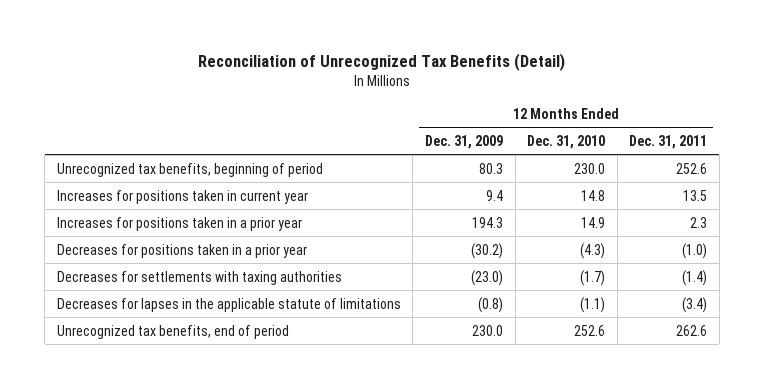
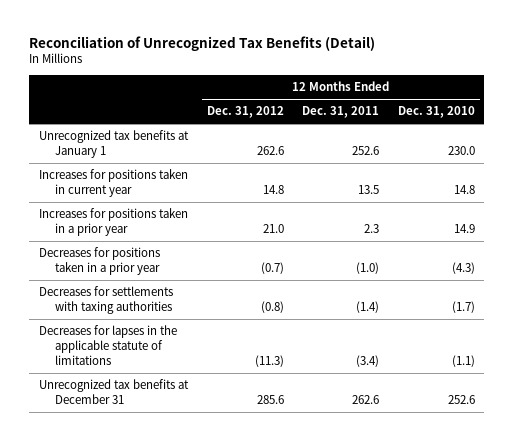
- | 12 Months Ended Dec. 31, 2009 | 12 Months Ended Dec. 31, 2010 | 12 Months Ended Dec. 31, 2011
+ | 12 Months Ended Dec. 31, 2012 | 12 Months Ended Dec. 31, 2011 | 12 Months Ended Dec. 31, 2010
- Unrecognized tax benefits, beginning of period | 80.3 | 230.0 | 252.6
+ Unrecognized tax benefits at January 1 | 262.6 | 252.6 | 230.0
- Unrecognized tax benefits, end of period | 230.0 | 252.6 | 262.6
+ Unrecognized tax benefits at December 31 | 285.6 | 262.6 | 252.6

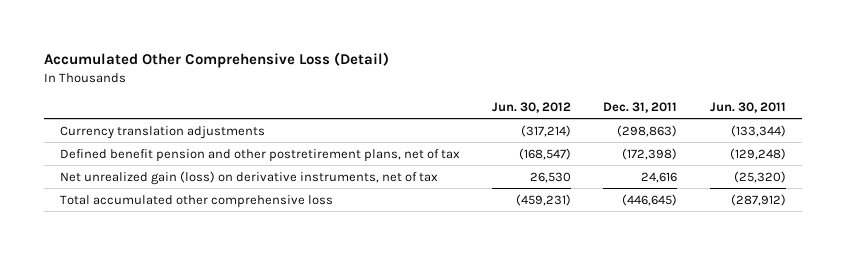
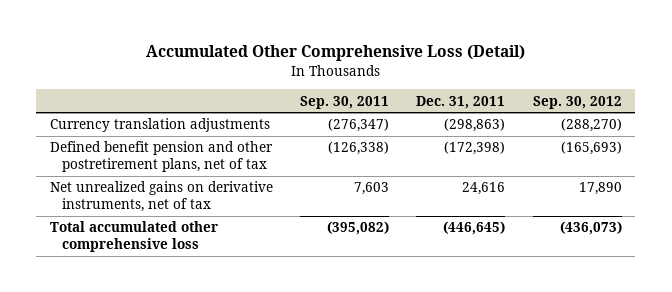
- | Jun. 30, 2012 | Dec. 31, 2011 | Jun. 30, 2011
+ | Sep. 30, 2011 | Dec. 31, 2011 | Sep. 30, 2012
- Net unrealized gain (loss) on derivative instruments, net of tax | 26,530 | 24,616 | (25,320)
+ Net unrealized gains on derivative instruments, net of tax | 7,603 | 24,616 | 17,890

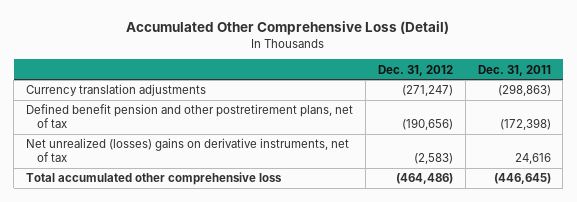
- | Sep. 30, 2011 | Dec. 31, 2011 | Sep. 30, 2012
+ | Dec. 31, 2012 | Dec. 31, 2011
- Net unrealized gains on derivative instruments, net of tax | 7,603 | 24,616 | 17,890
+ Net unrealized (losses) gains on derivative instruments, net of tax | (2,583) | 24,616

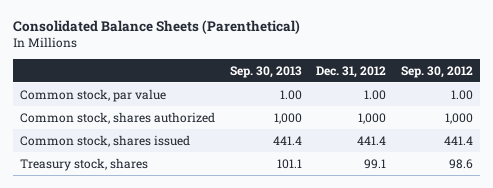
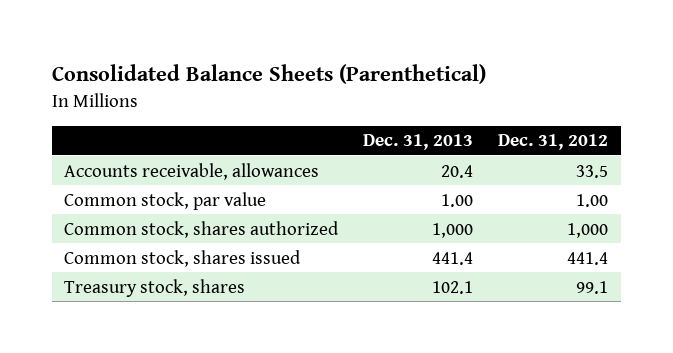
- | Sep. 30, 2013 | Dec. 31, 2012 | Sep. 30, 2012
+ | Dec. 31, 2013 | Dec. 31, 2012
+ Accounts receivable, allowances | 20.4 | 33.5

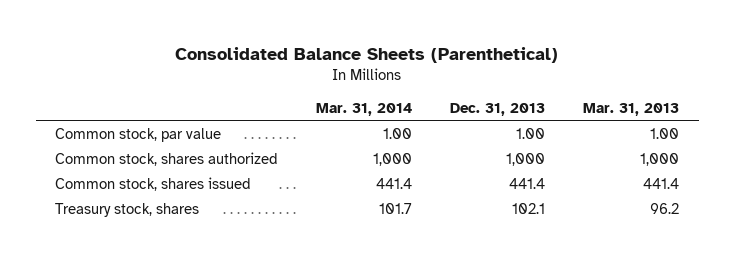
- | Dec. 31, 2013 | Dec. 31, 2012
+ | Mar. 31, 2014 | Dec. 31, 2013 | Mar. 31, 2013
- Accounts receivable, allowances | 20.4 | 33.5

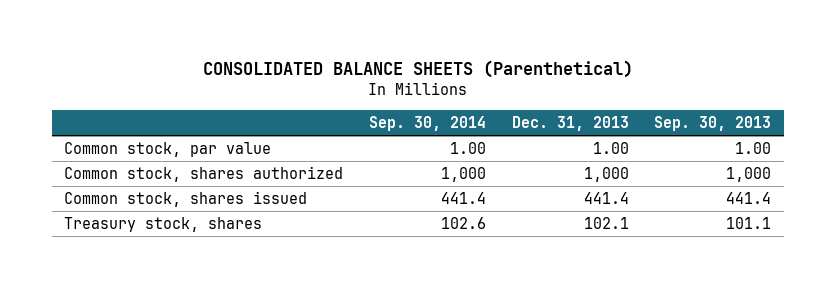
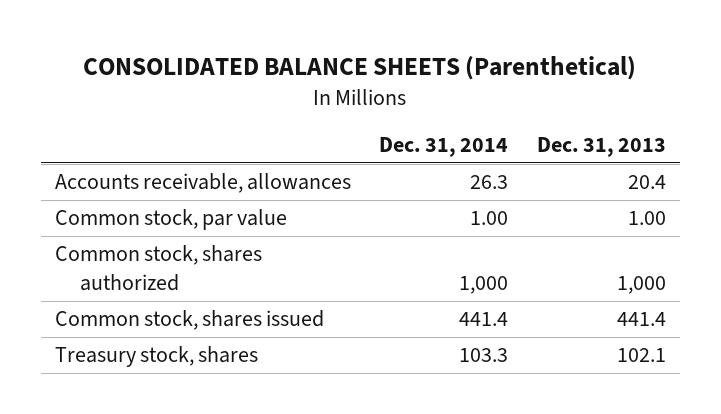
- | Sep. 30, 2014 | Dec. 31, 2013 | Sep. 30, 2013
+ | Dec. 31, 2014 | Dec. 31, 2013
+ Accounts receivable, allowances | 26.3 | 20.4

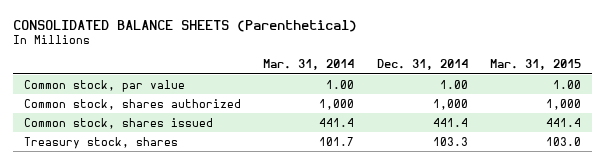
- | Dec. 31, 2014 | Dec. 31, 2013
+ | Mar. 31, 2014 | Dec. 31, 2014 | Mar. 31, 2015
- Accounts receivable, allowances | 26.3 | 20.4

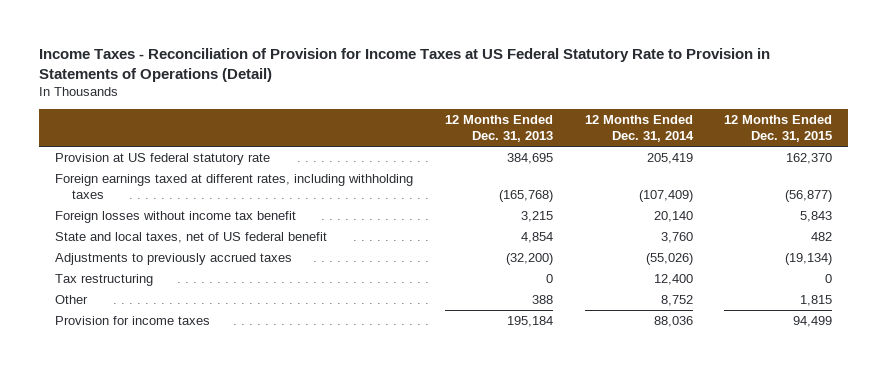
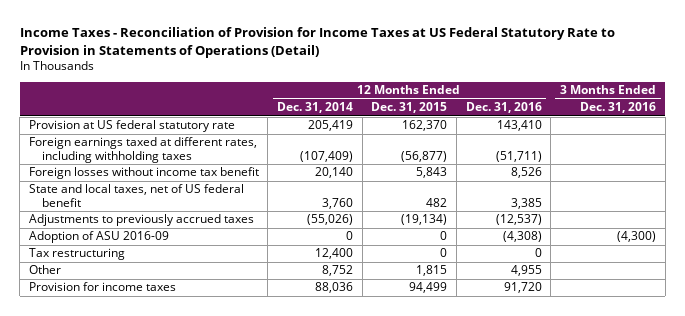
- | 12 Months Ended Dec. 31, 2013 | 12 Months Ended Dec. 31, 2014 | 12 Months Ended Dec. 31, 2015
+ | 12 Months Ended Dec. 31, 2014 | 12 Months Ended Dec. 31, 2015 | 12 Months Ended Dec. 31, 2016 | 3 Months Ended Dec. 31, 2016
+ Adoption of ASU 2016-09 | 0 | 0 | (4,308) | (4,300)

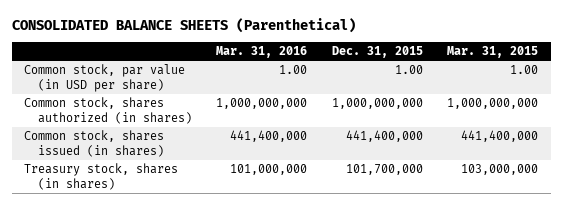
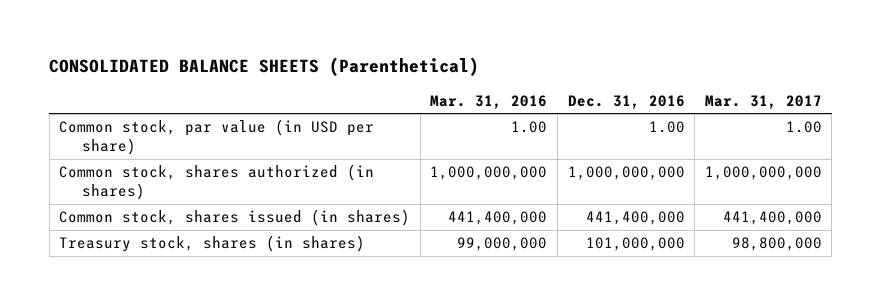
- | Mar. 31, 2016 | Dec. 31, 2015 | Mar. 31, 2015
+ | Mar. 31, 2016 | Dec. 31, 2016 | Mar. 31, 2017
- Treasury stock, shares (in shares) | 101,000,000 | 101,700,000 | 103,000,000
+ Treasury stock, shares (in shares) | 99,000,000 | 101,000,000 | 98,800,000

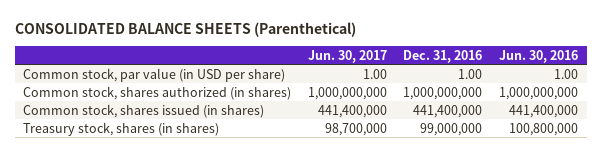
- | Mar. 31, 2016 | Dec. 31, 2016 | Mar. 31, 2017
+ | Jun. 30, 2017 | Dec. 31, 2016 | Jun. 30, 2016
- Treasury stock, shares (in shares) | 99,000,000 | 101,000,000 | 98,800,000
+ Treasury stock, shares (in shares) | 98,700,000 | 99,000,000 | 100,800,000

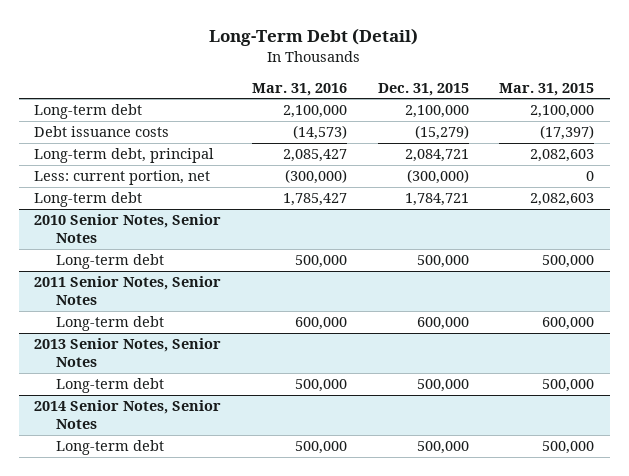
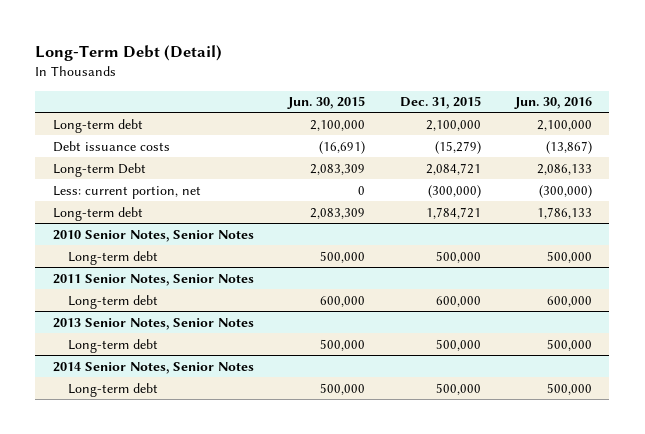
- | Mar. 31, 2016 | Dec. 31, 2015 | Mar. 31, 2015
+ | Jun. 30, 2015 | Dec. 31, 2015 | Jun. 30, 2016
- Long-term debt, principal | 2,085,427 | 2,084,721 | 2,082,603
+ Long-term Debt | 2,083,309 | 2,084,721 | 2,086,133

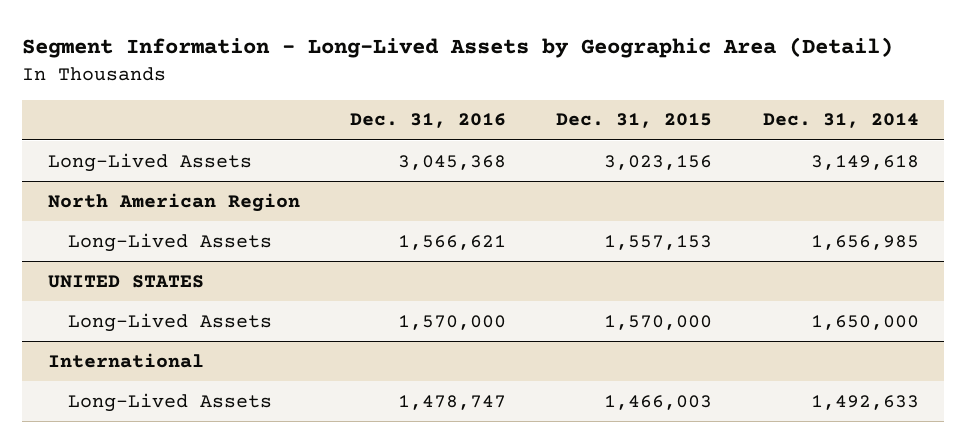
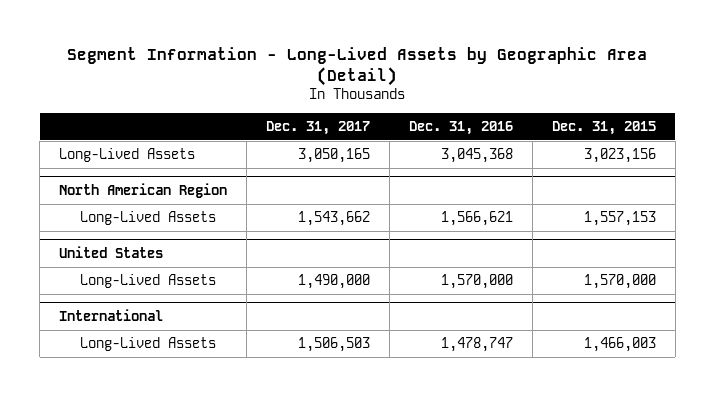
- | Dec. 31, 2016 | Dec. 31, 2015 | Dec. 31, 2014
+ | Dec. 31, 2017 | Dec. 31, 2016 | Dec. 31, 2015
- UNITED STATES
+ United States

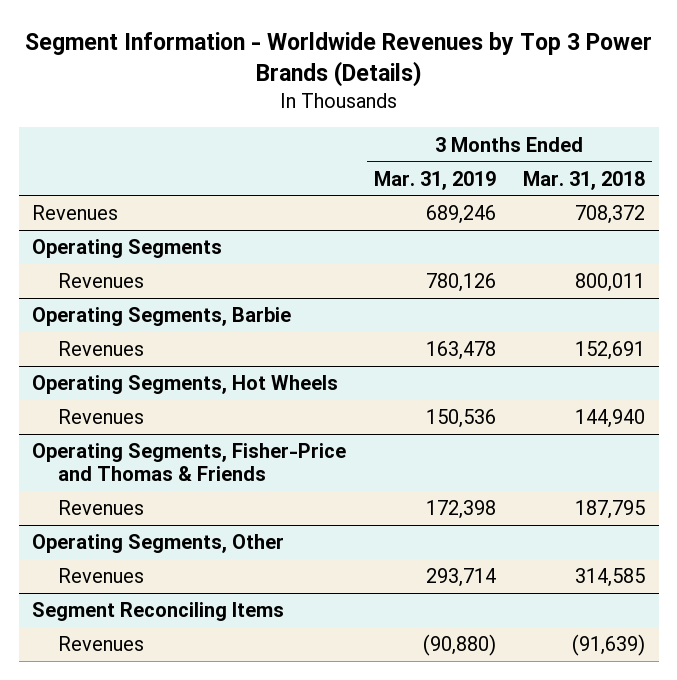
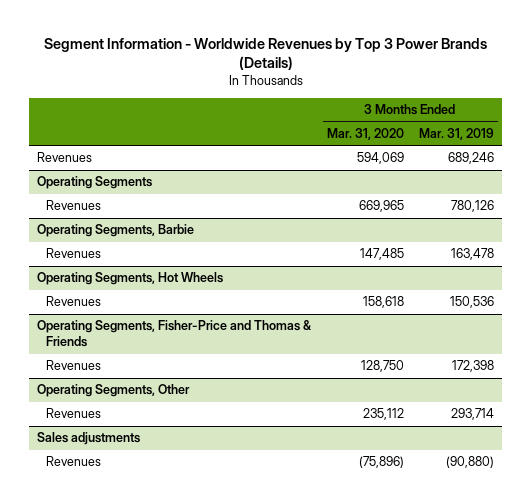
- | 3 Months Ended Mar. 31, 2019 | 3 Months Ended Mar. 31, 2018
+ | 3 Months Ended Mar. 31, 2020 | 3 Months Ended Mar. 31, 2019
- Segment Reconciling Items
+ Sales adjustments

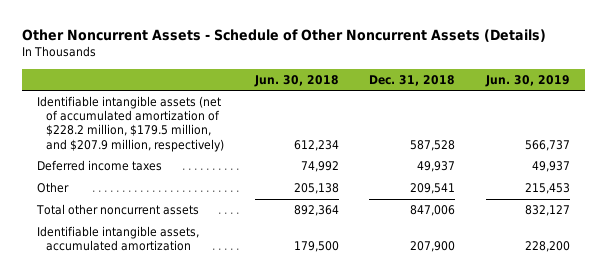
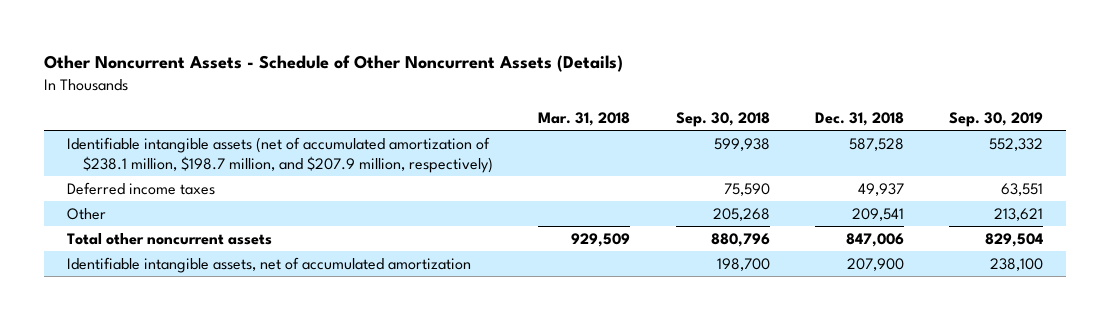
- | Jun. 30, 2018 | Dec. 31, 2018 | Jun. 30, 2019
+ | Mar. 31, 2018 | Sep. 30, 2018 | Dec. 31, 2018 | Sep. 30, 2019
- Identifiable intangible assets (net of accumulated amortization of $228.2 million, $179.5 million, and $207.9 million, respectively) | 612,234 | 587,528 | 566,737
+ Identifiable intangible assets (net of accumulated amortization of $238.1 million, $198.7 million, and $207.9 million, respectively) | | 599,938 | 587,528 | 552,332
- Identifiable intangible assets, accumulated amortization | 179,500 | 207,900 | 228,200
+ Identifiable intangible assets, net of accumulated amortization | | 198,700 | 207,900 | 238,100

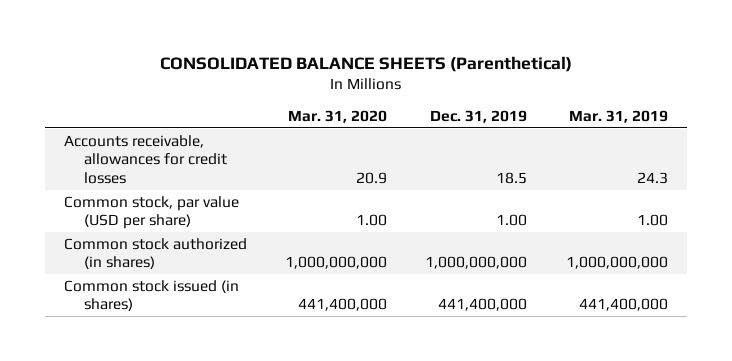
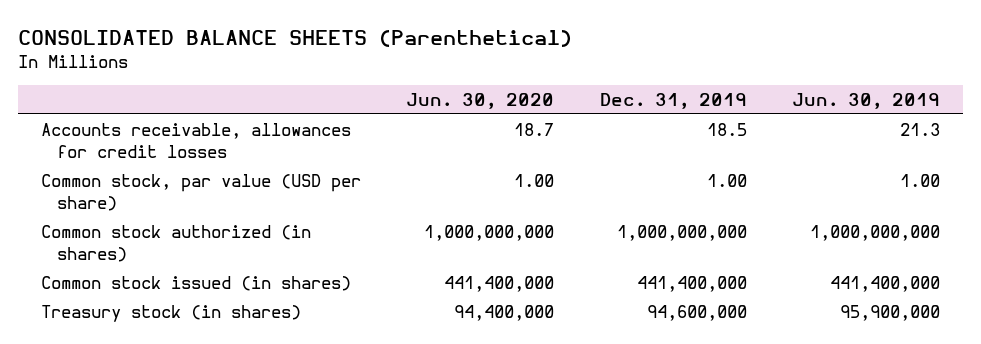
- | Mar. 31, 2020 | Dec. 31, 2019 | Mar. 31, 2019
+ | Jun. 30, 2020 | Dec. 31, 2019 | Jun. 30, 2019
+ Treasury stock (in shares) | 94,400,000 | 94,600,000 | 95,900,000

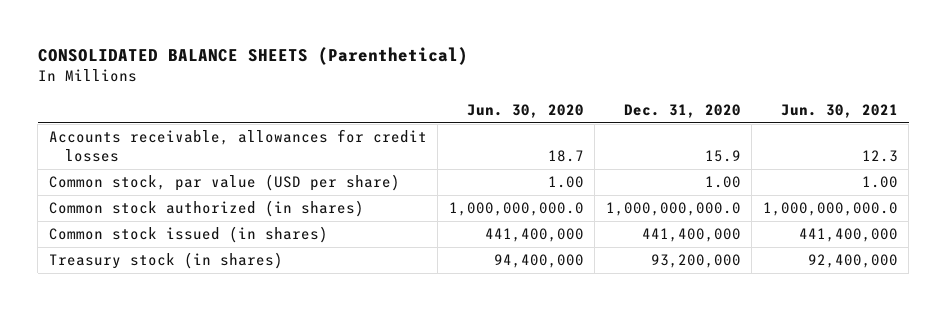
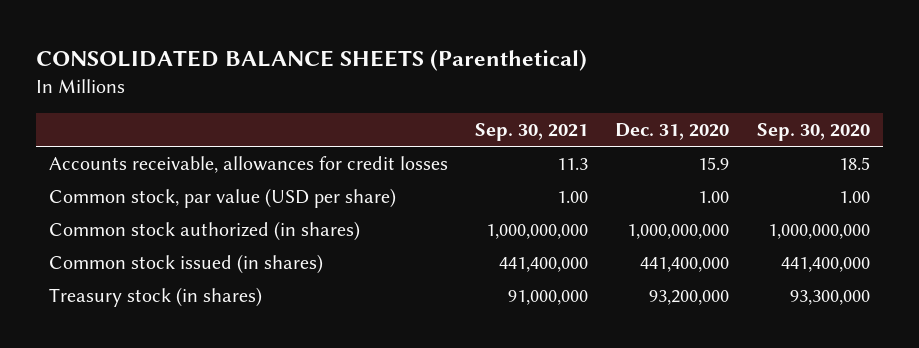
- | Jun. 30, 2020 | Dec. 31, 2020 | Jun. 30, 2021
+ | Sep. 30, 2021 | Dec. 31, 2020 | Sep. 30, 2020
- Common stock authorized (in shares) | 1,000,000,000.0 | 1,000,000,000.0 | 1,000,000,000.0
+ Common stock authorized (in shares) | 1,000,000,000 | 1,000,000,000 | 1,000,000,000

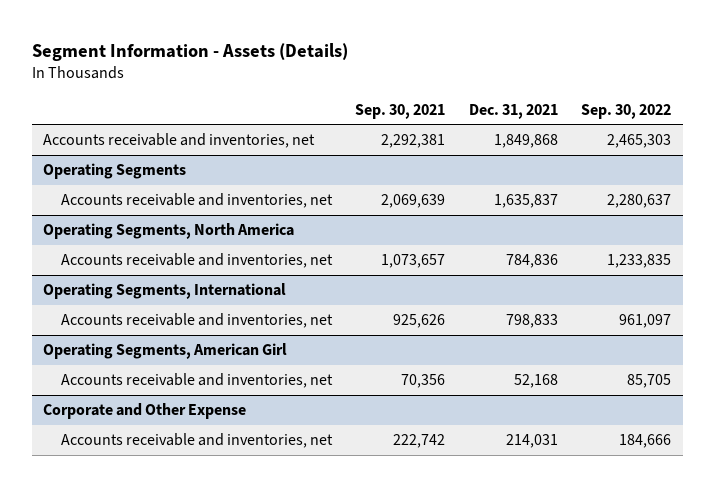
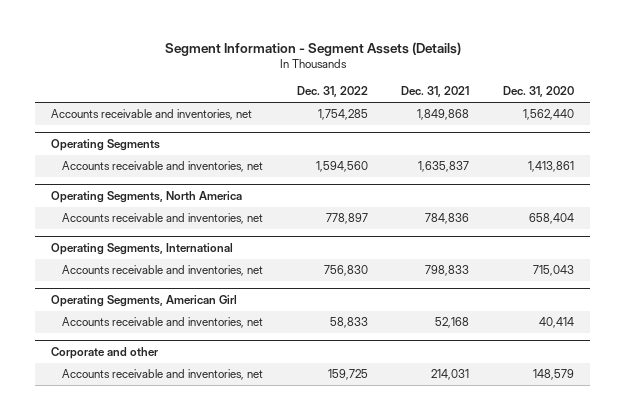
- Segment Information - Assets (Details)
+ Segment Information - Segment Assets (Details)
- | Sep. 30, 2021 | Dec. 31, 2021 | Sep. 30, 2022
+ | Dec. 31, 2022 | Dec. 31, 2021 | Dec. 31, 2020
- Corporate and Other Expense
+ Corporate and other

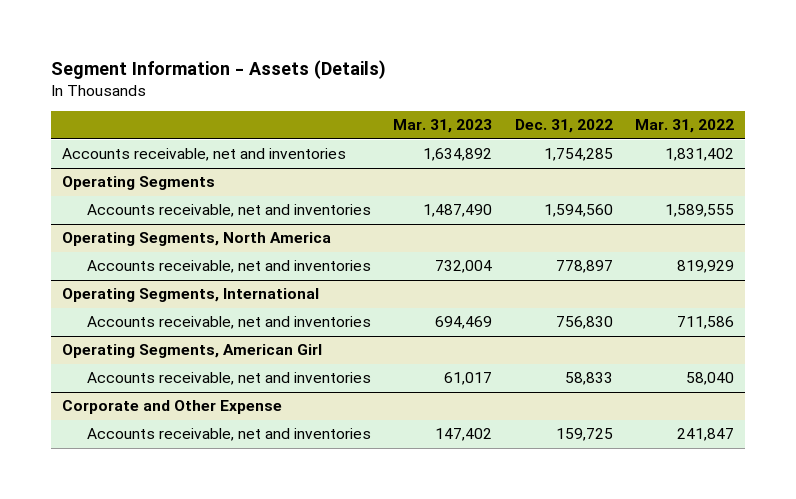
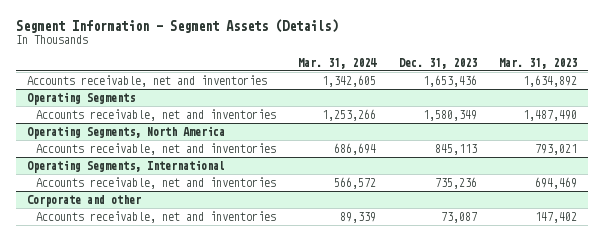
- Segment Information - Assets (Details)
+ Segment Information - Segment Assets (Details)
- | Mar. 31, 2023 | Dec. 31, 2022 | Mar. 31, 2022
+ | Mar. 31, 2024 | Dec. 31, 2023 | Mar. 31, 2023
@ Operating Segments, North America
- Accounts receivable, net and inventories | 732,004 | 778,897 | 819,929
+ Accounts receivable, net and inventories | 686,694 | 845,113 | 793,021
- Operating Segments, American Girl
- Accounts receivable, net and inventories | 61,017 | 58,833 | 58,040
- Corporate and Other Expense
+ Corporate and other

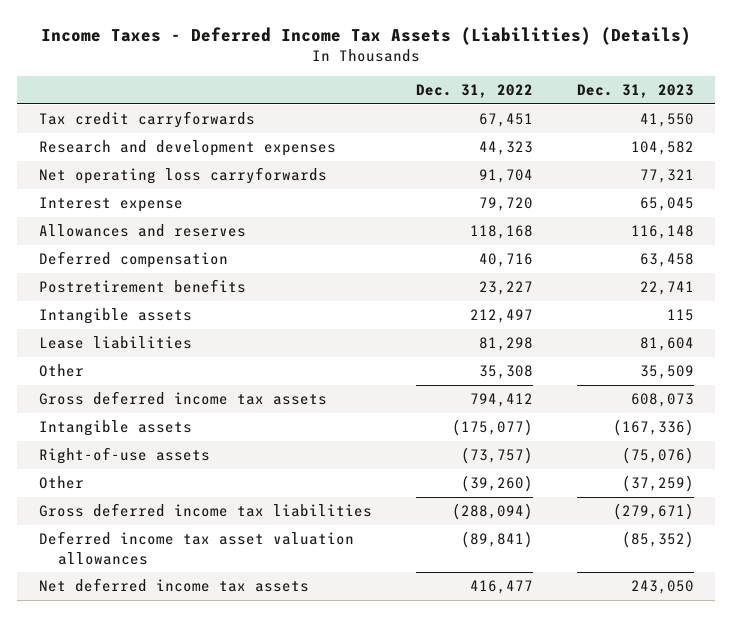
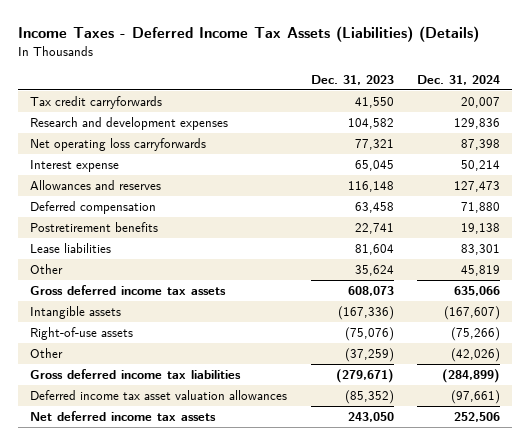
- | Dec. 31, 2022 | Dec. 31, 2023
+ | Dec. 31, 2023 | Dec. 31, 2024
- Intangible assets | 212,497 | 115
- Other | 35,308 | 35,509
+ Other | 35,624 | 45,819

